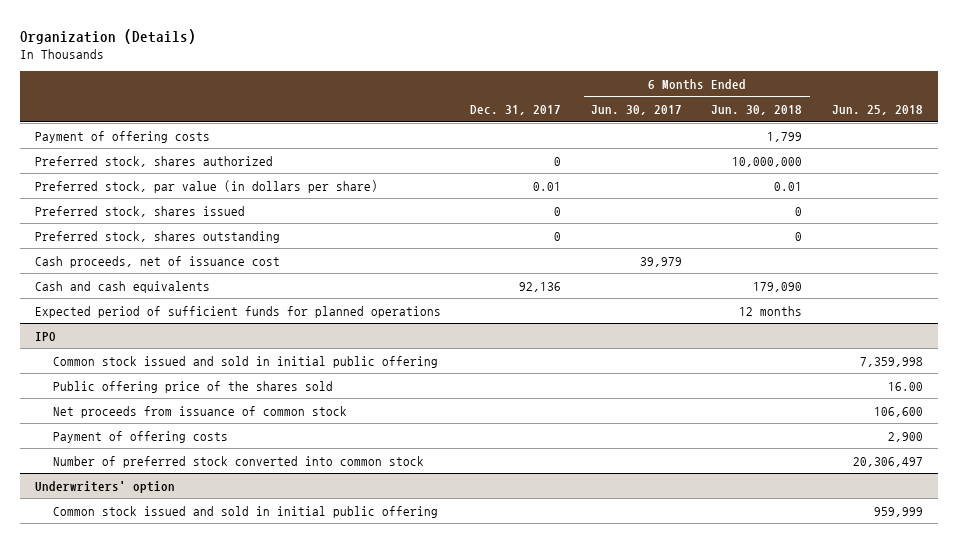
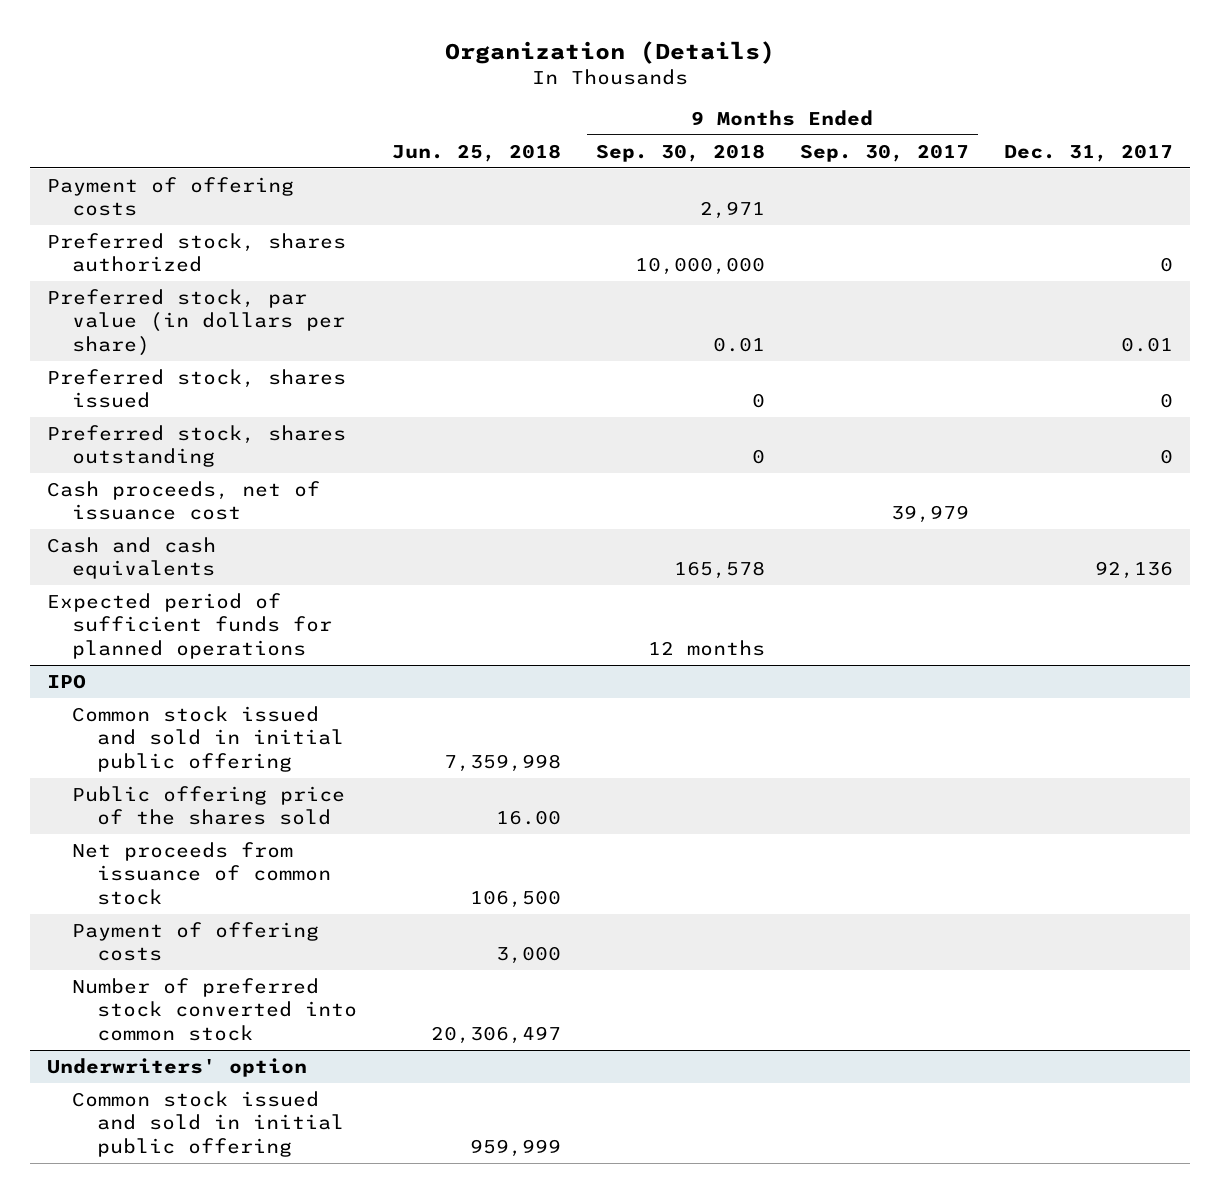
- | Dec. 31, 2017 | 6 Months Ended Jun. 30, 2017 | 6 Months Ended Jun. 30, 2018 | Jun. 25, 2018
+ | Jun. 25, 2018 | 9 Months Ended Sep. 30, 2018 | 9 Months Ended Sep. 30, 2017 | Dec. 31, 2017
@ IPO
- Net proceeds from issuance of common stock | | | | 106,600
- Payment of offering costs | | | | 2,900
+ Net proceeds from issuance of common stock | 106,500 | | |
+ Payment of offering costs | 3,000 | | |

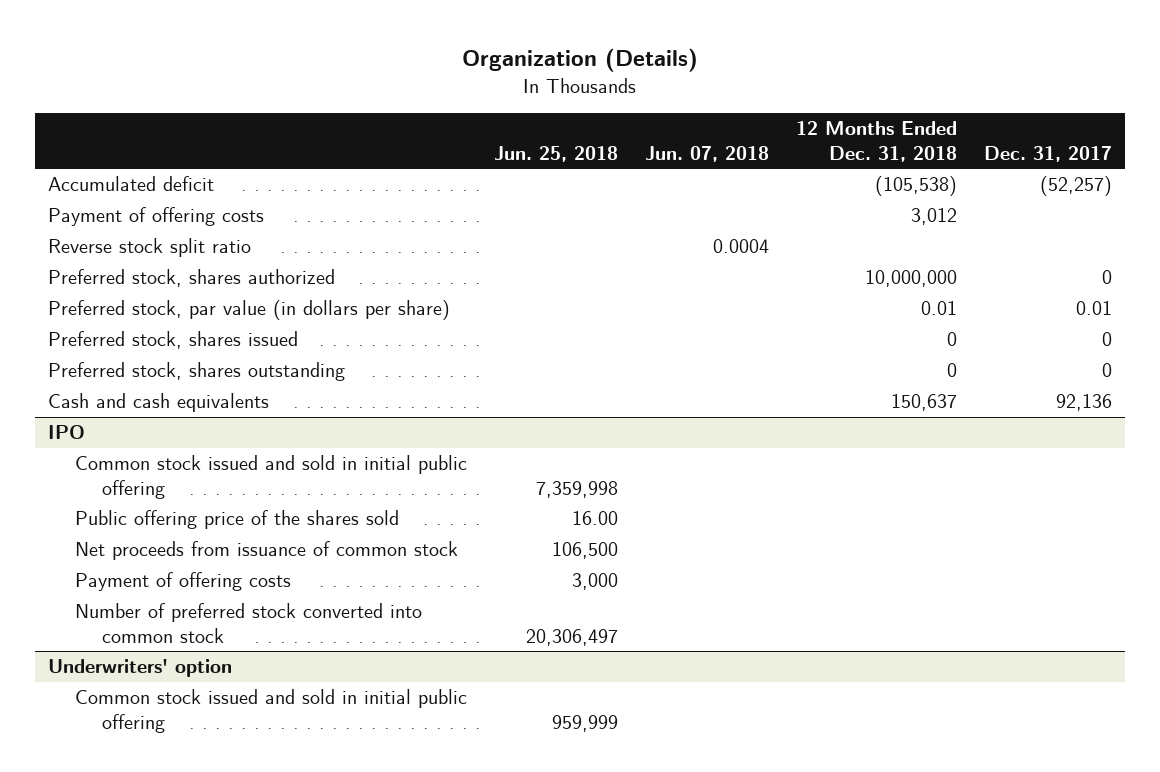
- | Jun. 25, 2018 | 9 Months Ended Sep. 30, 2018 | 9 Months Ended Sep. 30, 2017 | Dec. 31, 2017
+ | Jun. 25, 2018 | Jun. 07, 2018 | 12 Months Ended Dec. 31, 2018 | Dec. 31, 2017
+ Accumulated deficit | | | (105,538) | (52,257)
+ Reverse stock split ratio | | 0.0004 | |
- Cash proceeds, net of issuance cost | | | 39,979 |
- Expected period of sufficient funds for planned operations | | 12 months | |

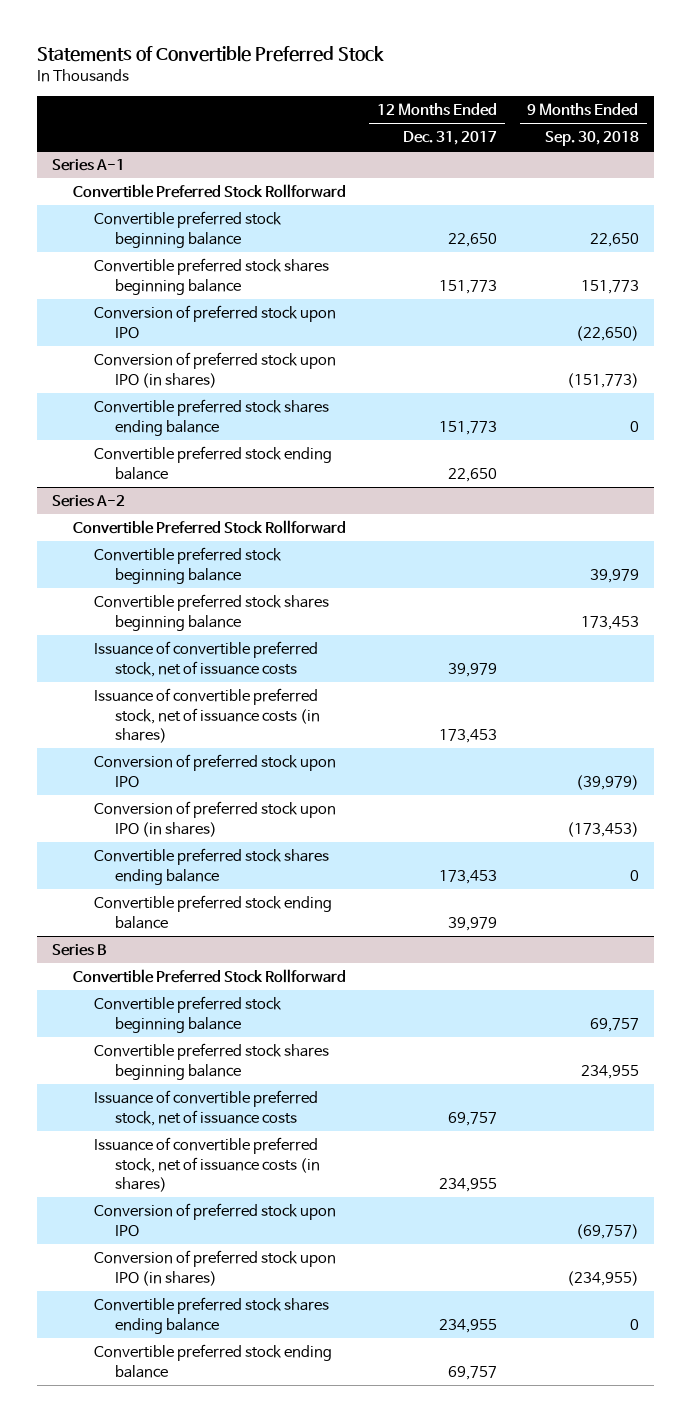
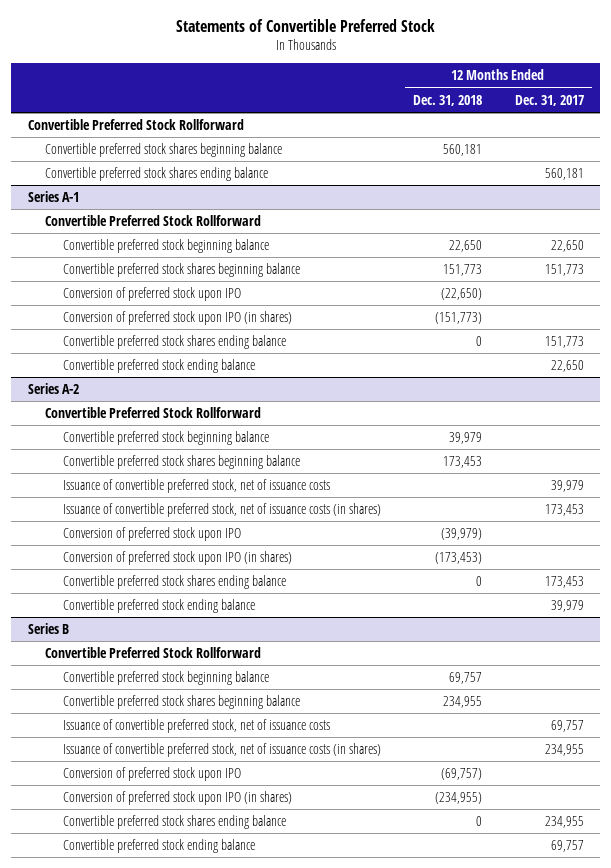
- | 12 Months Ended Dec. 31, 2017 | 9 Months Ended Sep. 30, 2018
+ | 12 Months Ended Dec. 31, 2018 | 12 Months Ended Dec. 31, 2017
+ Convertible Preferred Stock Rollforward
+ Convertible preferred stock shares beginning balance | 560,181 |
+ Convertible preferred stock shares ending balance | | 560,181

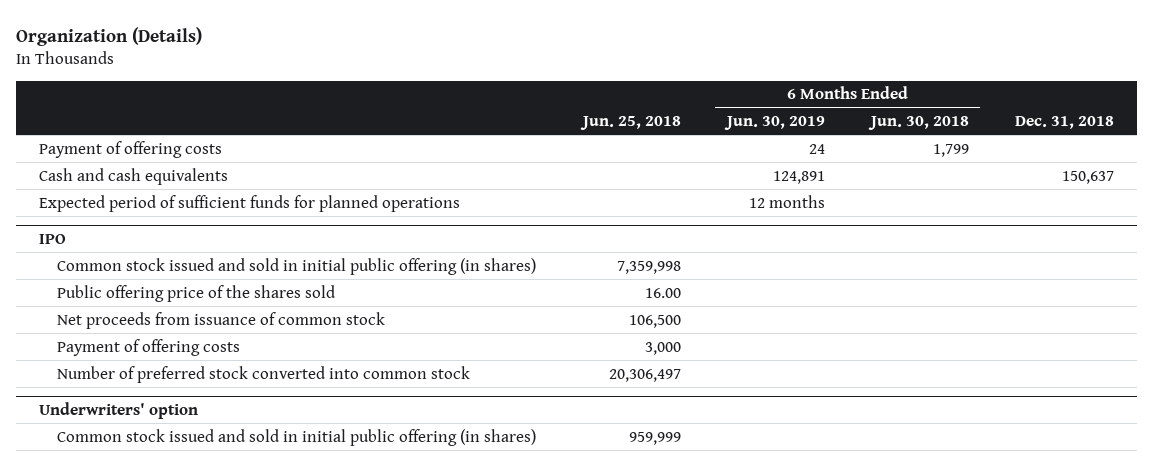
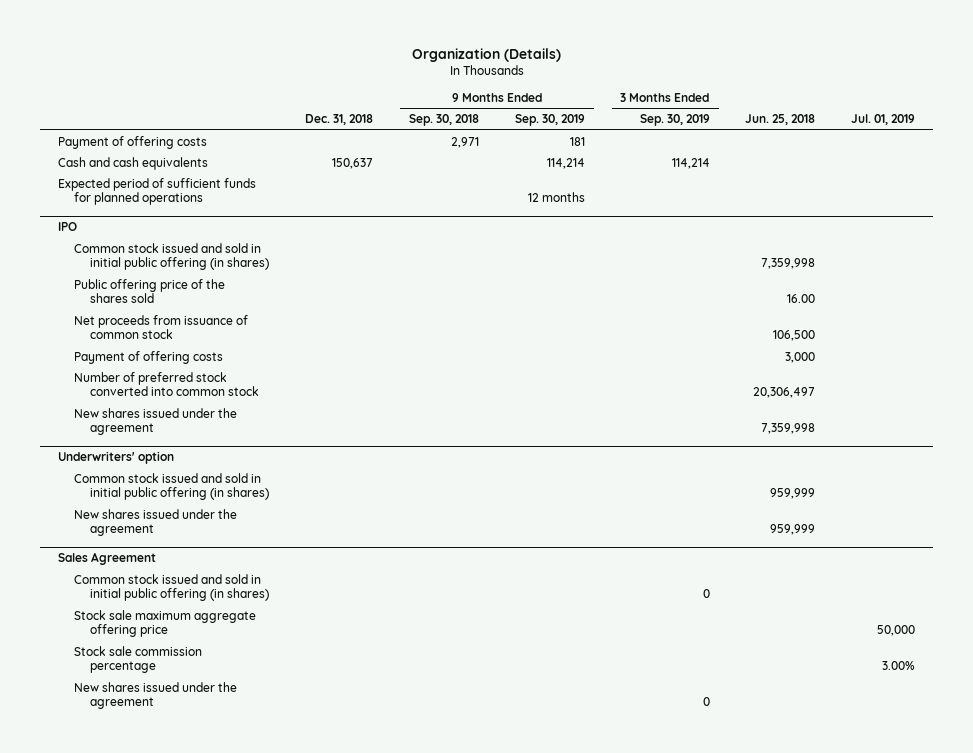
- | Jun. 25, 2018 | 6 Months Ended Jun. 30, 2019 | 6 Months Ended Jun. 30, 2018 | Dec. 31, 2018
+ | Dec. 31, 2018 | 9 Months Ended Sep. 30, 2018 | 9 Months Ended Sep. 30, 2019 | 3 Months Ended Sep. 30, 2019 | Jun. 25, 2018 | Jul. 01, 2019
@ IPO
+ New shares issued under the agreement | | | | | 7,359,998 |
@ Underwriters' option
+ New shares issued under the agreement | | | | | 959,999 |
+ Sales Agreement
+ Common stock issued and sold in initial public offering (in shares) | | | | 0 | |
+ Stock sale maximum aggregate offering price | | | | | | 50,000
+ Stock sale commission percentage | | | | | | 3.00%
+ New shares issued under the agreement | | | | 0 | |

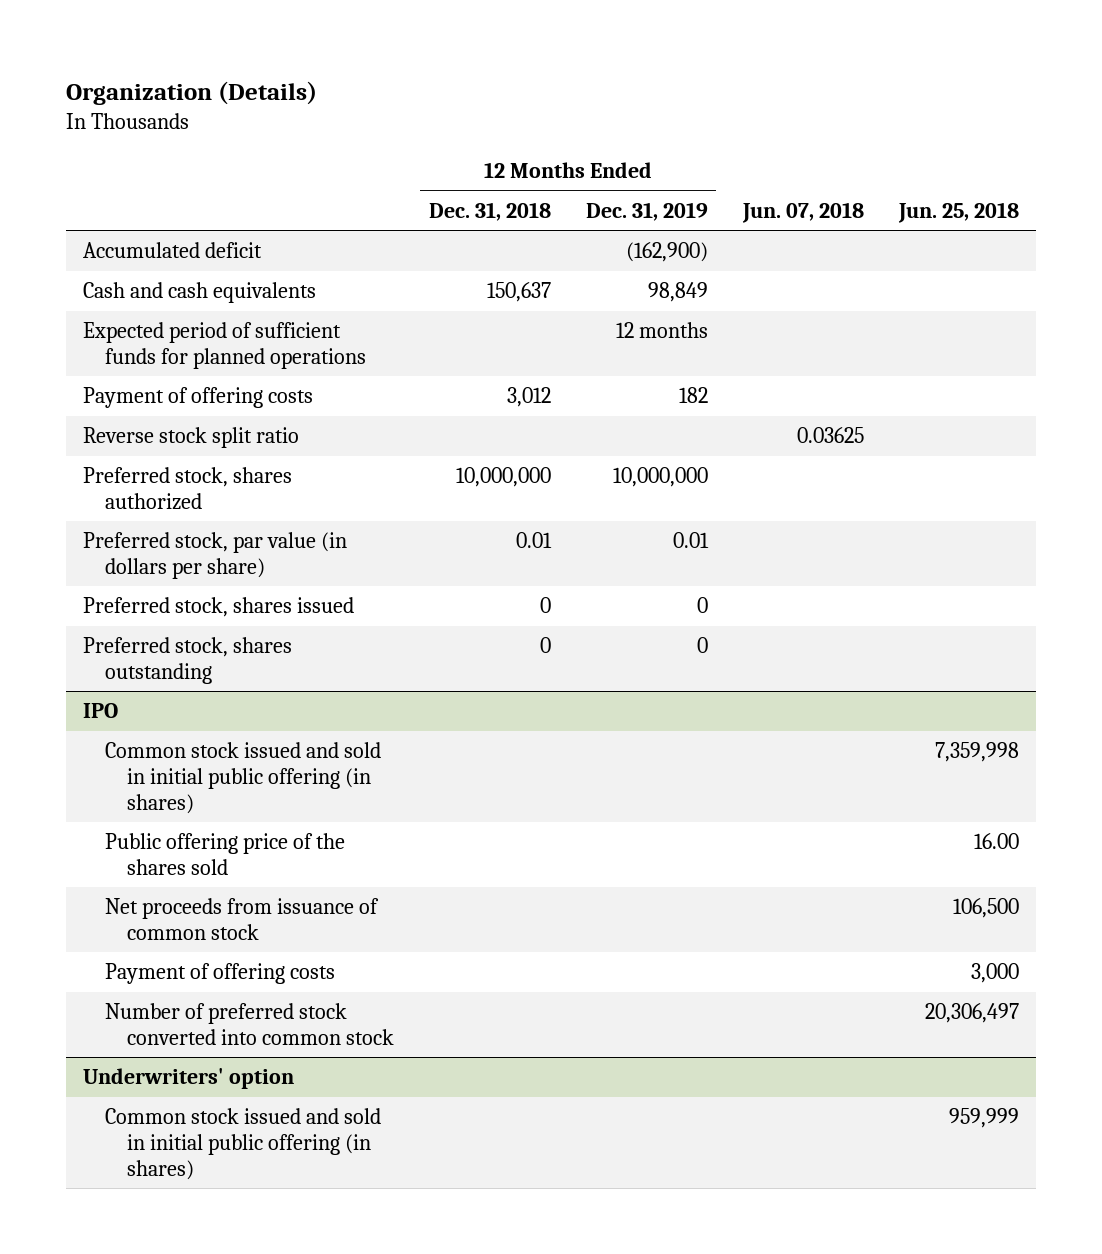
- | Dec. 31, 2018 | 9 Months Ended Sep. 30, 2018 | 9 Months Ended Sep. 30, 2019 | 3 Months Ended Sep. 30, 2019 | Jun. 25, 2018 | Jul. 01, 2019
+ | 12 Months Ended Dec. 31, 2018 | 12 Months Ended Dec. 31, 2019 | Jun. 07, 2018 | Jun. 25, 2018
+ Accumulated deficit | | (162,900) | |
moved down: Payment of offering costs | 3,012 | 182 | |
+ Reverse stock split ratio | | | 0.03625 |
+ Preferred stock, shares authorized | 10,000,000 | 10,000,000 | |
+ Preferred stock, par value (in dollars per share) | 0.01 | 0.01 | |
+ Preferred stock, shares issued | 0 | 0 | |
+ Preferred stock, shares outstanding | 0 | 0 | |
@ IPO
- New shares issued under the agreement | | | | | 7,359,998 |
@ Underwriters' option
- New shares issued under the agreement | | | | | 959,999 |
- Sales Agreement
- Common stock issued and sold in initial public offering (in shares) | | | | 0 | |
- Stock sale maximum aggregate offering price | | | | | | 50,000
- Stock sale commission percentage | | | | | | 3.00%
- New shares issued under the agreement | | | | 0 | |

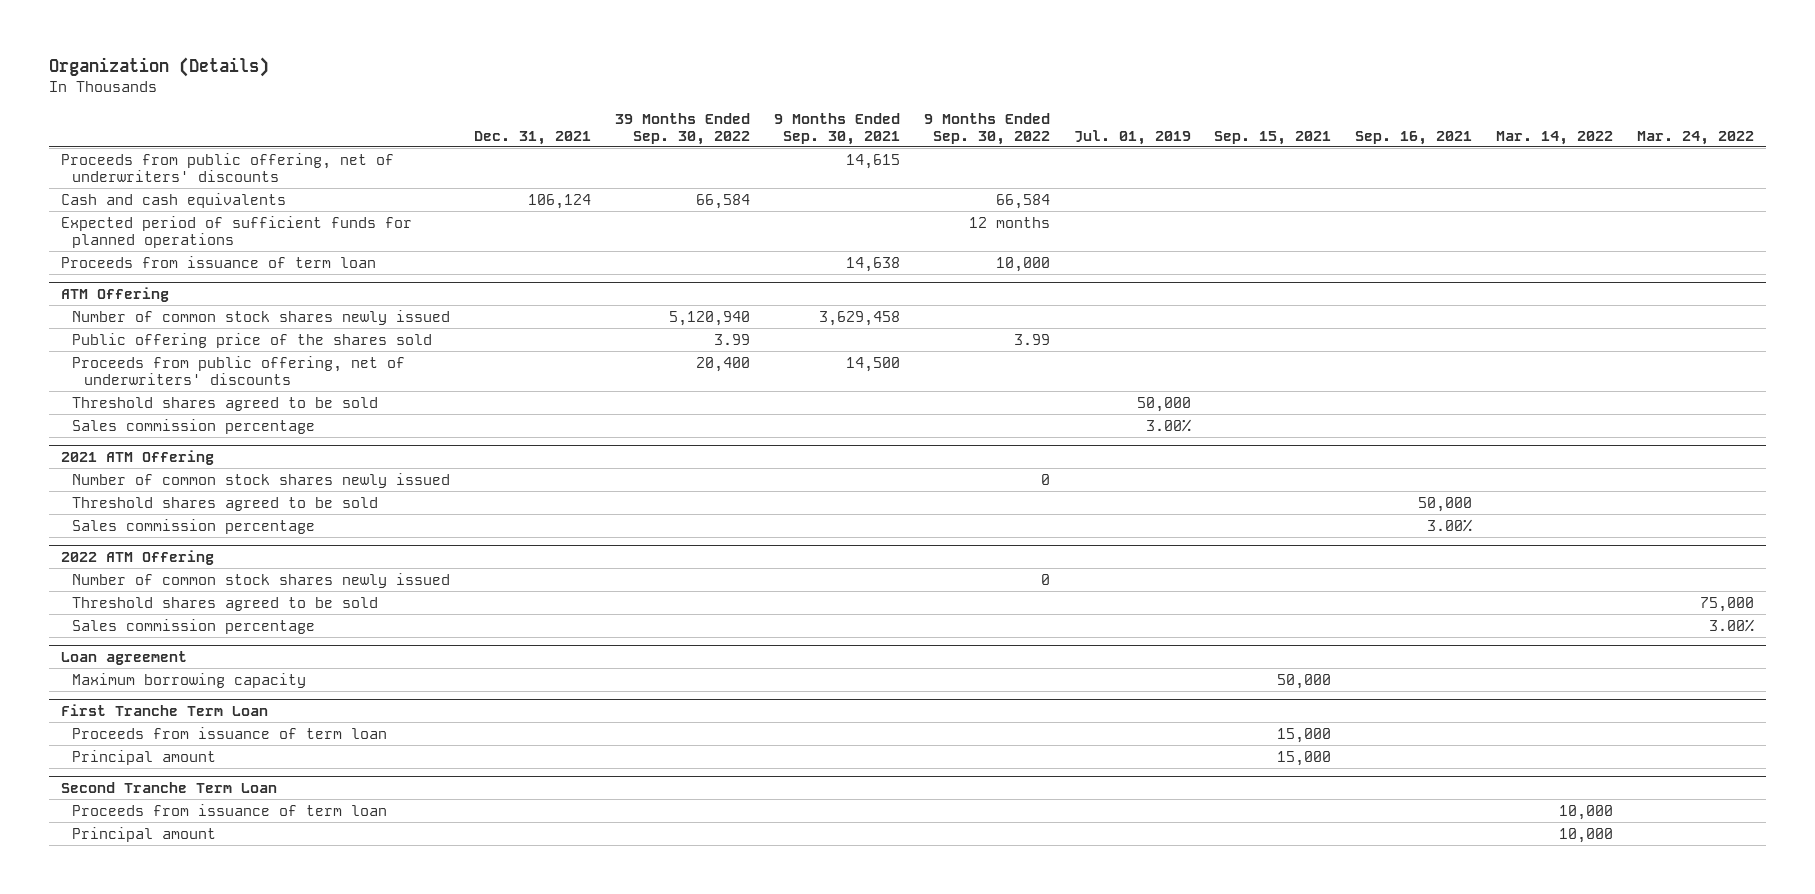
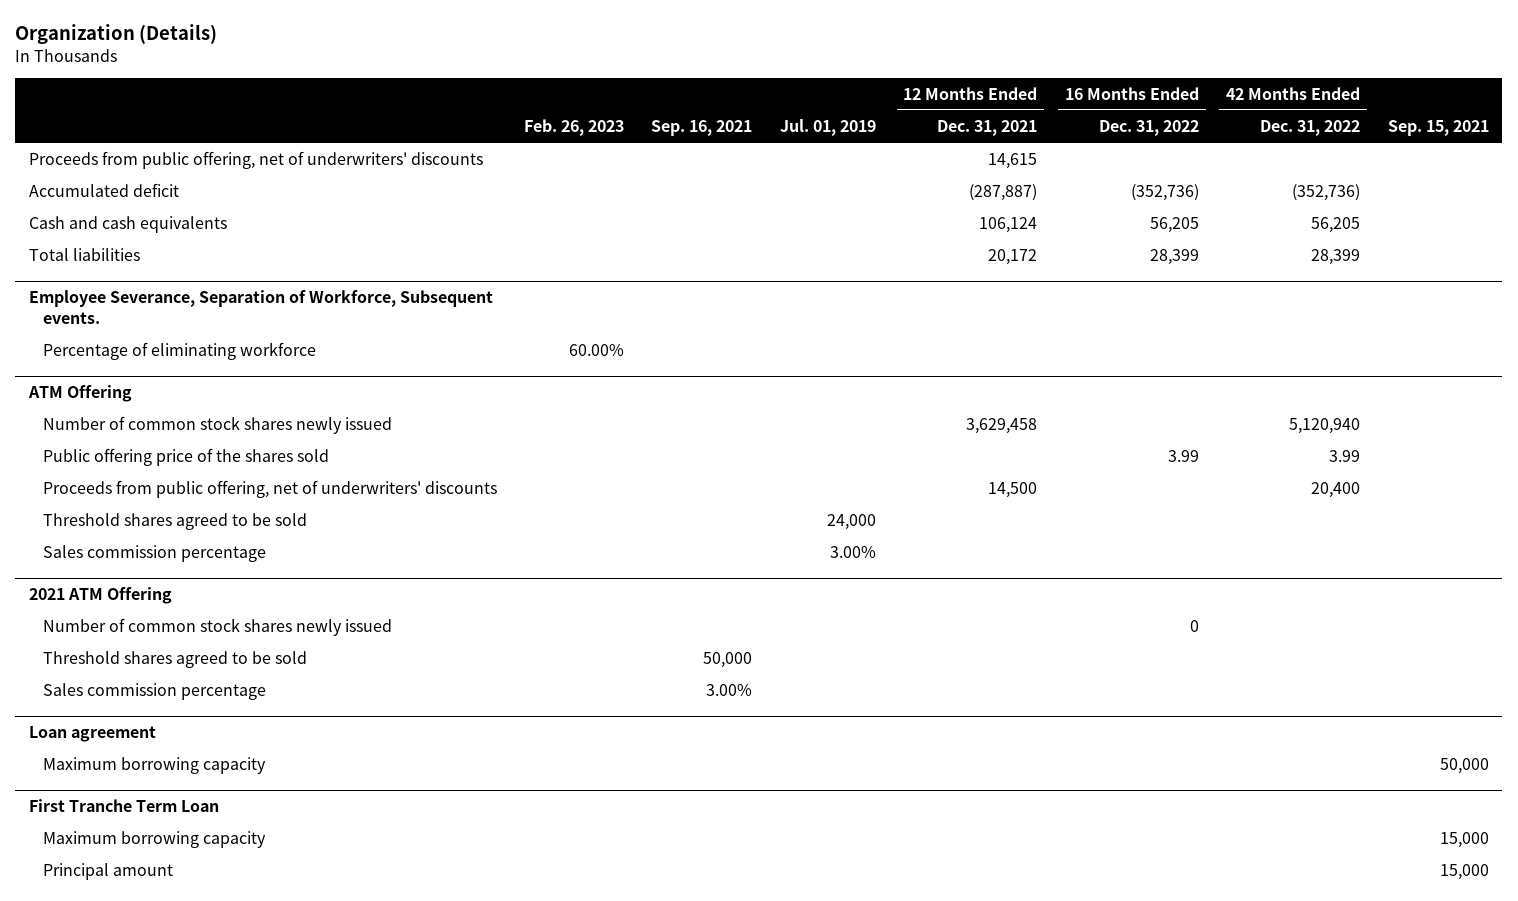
- | Dec. 31, 2021 | 39 Months Ended Sep. 30, 2022 | 9 Months Ended Sep. 30, 2021 | 9 Months Ended Sep. 30, 2022 | Jul. 01, 2019 | Sep. 15, 2021 | Sep. 16, 2021 | Mar. 14, 2022 | Mar. 24, 2022
+ | Feb. 26, 2023 | Sep. 16, 2021 | Jul. 01, 2019 | 12 Months Ended Dec. 31, 2021 | 16 Months Ended Dec. 31, 2022 | 42 Months Ended Dec. 31, 2022 | Sep. 15, 2021
+ Accumulated deficit | | | | (287,887) | (352,736) | (352,736) |
- Expected period of sufficient funds for planned operations | | | | 12 months | | | | |
- Proceeds from issuance of term loan | | | 14,638 | 10,000 | | | | |
+ Total liabilities | | | | 20,172 | 28,399 | 28,399 |
+ Employee Severance, Separation of Workforce, Subsequent events.
+ Percentage of eliminating workforce | 60.00% | | | | | |
@ ATM Offering
- Threshold shares agreed to be sold | | | | | 50,000 | | | |
+ Threshold shares agreed to be sold | | | 24,000 | | | |
- 2022 ATM Offering
- Number of common stock shares newly issued | | | | 0 | | | | |
- Threshold shares agreed to be sold | | | | | | | | | 75,000
- Sales commission percentage | | | | | | | | | 3.00%
@ First Tranche Term Loan
- Proceeds from issuance of term loan | | | | | | 15,000 | | |
+ Maximum borrowing capacity | | | | | | | 15,000
- Second Tranche Term Loan
- Proceeds from issuance of term loan | | | | | | | | 10,000 |
- Principal amount | | | | | | | | 10,000 |

